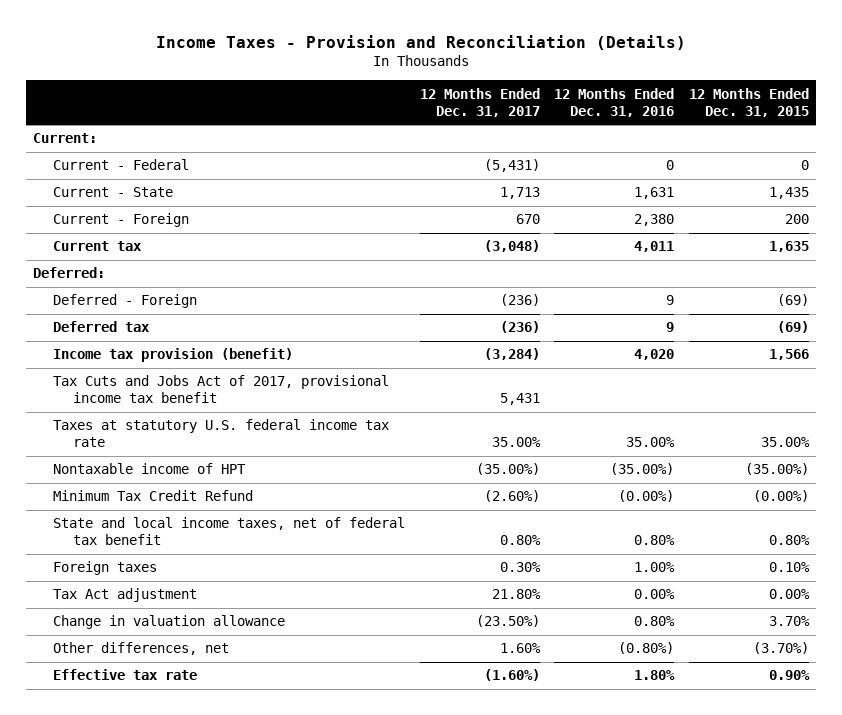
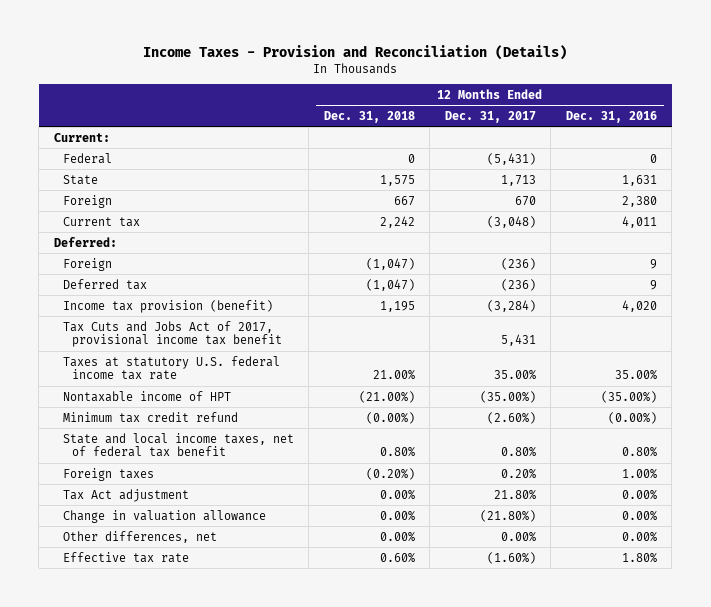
- | 12 Months Ended Dec. 31, 2017 | 12 Months Ended Dec. 31, 2016 | 12 Months Ended Dec. 31, 2015
+ | 12 Months Ended Dec. 31, 2018 | 12 Months Ended Dec. 31, 2017 | 12 Months Ended Dec. 31, 2016
- Current - Federal | (5,431) | 0 | 0
- Current - State | 1,713 | 1,631 | 1,435
- Current - Foreign | 670 | 2,380 | 200
+ Federal | 0 | (5,431) | 0
+ State | 1,575 | 1,713 | 1,631
+ Foreign | 667 | 670 | 2,380
- Deferred - Foreign | (236) | 9 | (69)
+ Foreign | (1,047) | (236) | 9
- Minimum Tax Credit Refund | (2.60%) | (0.00%) | (0.00%)
+ Minimum tax credit refund | (0.00%) | (2.60%) | (0.00%)
- Foreign taxes | 0.30% | 1.00% | 0.10%
+ Foreign taxes | (0.20%) | 0.20% | 1.00%
- Change in valuation allowance | (23.50%) | 0.80% | 3.70%
- Other differences, net | 1.60% | (0.80%) | (3.70%)
+ Change in valuation allowance | 0.00% | (21.80%) | 0.00%
+ Other differences, net | 0.00% | 0.00% | 0.00%

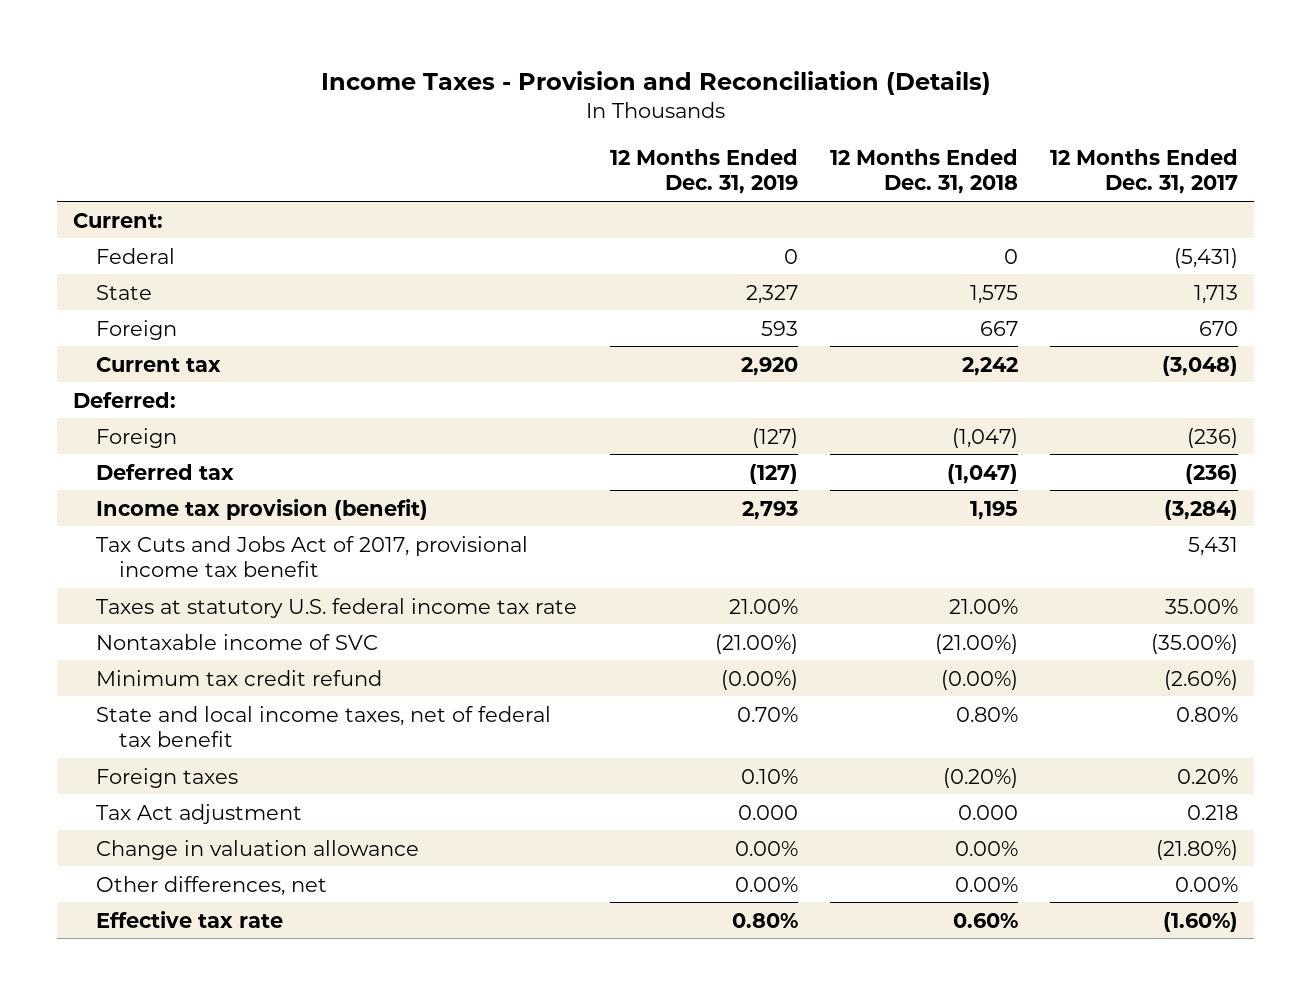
- | 12 Months Ended Dec. 31, 2018 | 12 Months Ended Dec. 31, 2017 | 12 Months Ended Dec. 31, 2016
+ | 12 Months Ended Dec. 31, 2019 | 12 Months Ended Dec. 31, 2018 | 12 Months Ended Dec. 31, 2017
- Nontaxable income of HPT | (21.00%) | (35.00%) | (35.00%)
+ Nontaxable income of SVC | (21.00%) | (21.00%) | (35.00%)
- Tax Act adjustment | 0.00% | 21.80% | 0.00%
+ Tax Act adjustment | 0.000 | 0.000 | 0.218

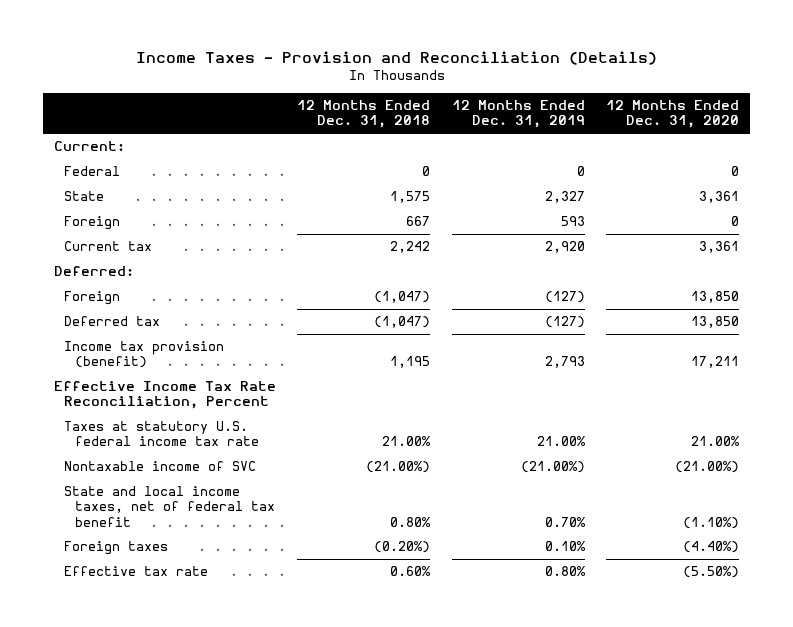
- | 12 Months Ended Dec. 31, 2019 | 12 Months Ended Dec. 31, 2018 | 12 Months Ended Dec. 31, 2017
+ | 12 Months Ended Dec. 31, 2018 | 12 Months Ended Dec. 31, 2019 | 12 Months Ended Dec. 31, 2020
- Tax Cuts and Jobs Act of 2017, provisional income tax benefit | | | 5,431
+ Effective Income Tax Rate Reconciliation, Percent
- Minimum tax credit refund | (0.00%) | (0.00%) | (2.60%)
- Tax Act adjustment | 0.000 | 0.000 | 0.218
- Change in valuation allowance | 0.00% | 0.00% | (21.80%)
- Other differences, net | 0.00% | 0.00% | 0.00%

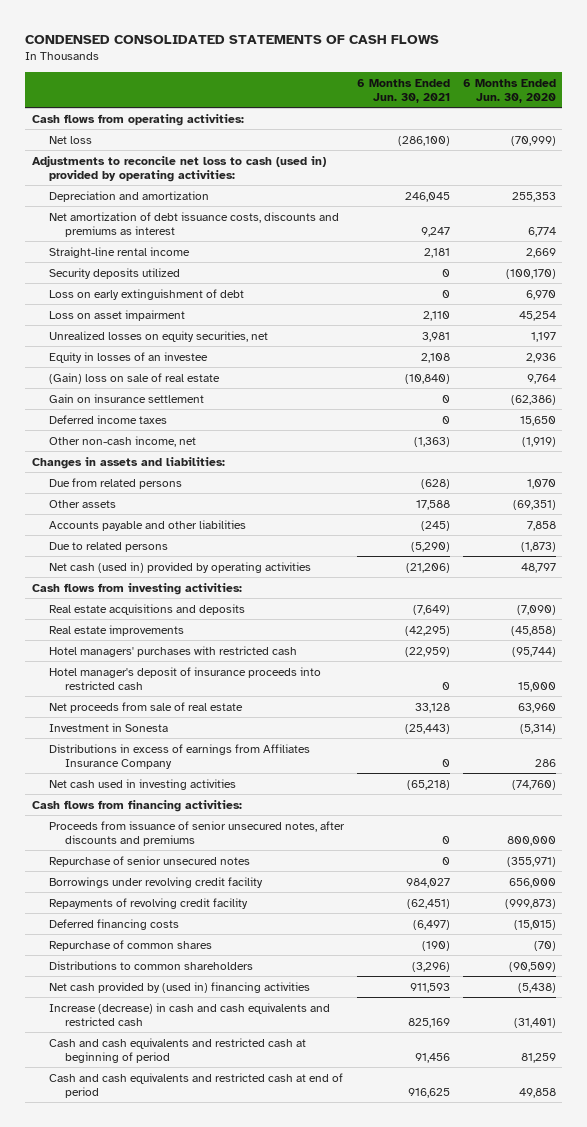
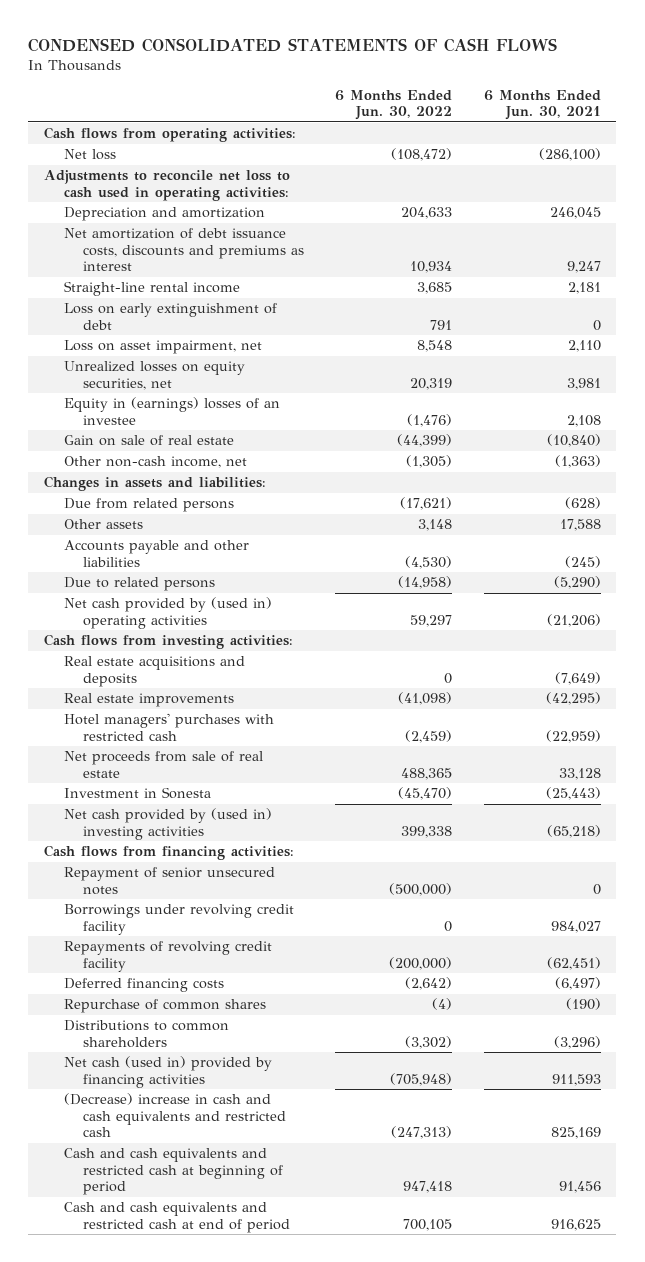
- | 6 Months Ended Jun. 30, 2021 | 6 Months Ended Jun. 30, 2020
+ | 6 Months Ended Jun. 30, 2022 | 6 Months Ended Jun. 30, 2021
- Adjustments to reconcile net loss to cash (used in) provided by operating activities:
+ Adjustments to reconcile net loss to cash used in operating activities:
- Security deposits utilized | 0 | (100,170)
- Loss on asset impairment | 2,110 | 45,254
+ Loss on asset impairment, net | 8,548 | 2,110
- Equity in losses of an investee | 2,108 | 2,936
- (Gain) loss on sale of real estate | (10,840) | 9,764
- Gain on insurance settlement | 0 | (62,386)
- Deferred income taxes | 0 | 15,650
+ Equity in (earnings) losses of an investee | (1,476) | 2,108
+ Gain on sale of real estate | (44,399) | (10,840)
- Net cash (used in) provided by operating activities | (21,206) | 48,797
+ Net cash provided by (used in) operating activities | 59,297 | (21,206)
- Hotel manager's deposit of insurance proceeds into restricted cash | 0 | 15,000
- Distributions in excess of earnings from Affiliates Insurance Company | 0 | 286
- Net cash used in investing activities | (65,218) | (74,760)
+ Net cash provided by (used in) investing activities | 399,338 | (65,218)
- Proceeds from issuance of senior unsecured notes, after discounts and premiums | 0 | 800,000
- Repurchase of senior unsecured notes | 0 | (355,971)
+ Repayment of senior unsecured notes | (500,000) | 0
- Net cash provided by (used in) financing activities | 911,593 | (5,438)
- Increase (decrease) in cash and cash equivalents and restricted cash | 825,169 | (31,401)
+ Net cash (used in) provided by financing activities | (705,948) | 911,593
+ (Decrease) increase in cash and cash equivalents and restricted cash | (247,313) | 825,169

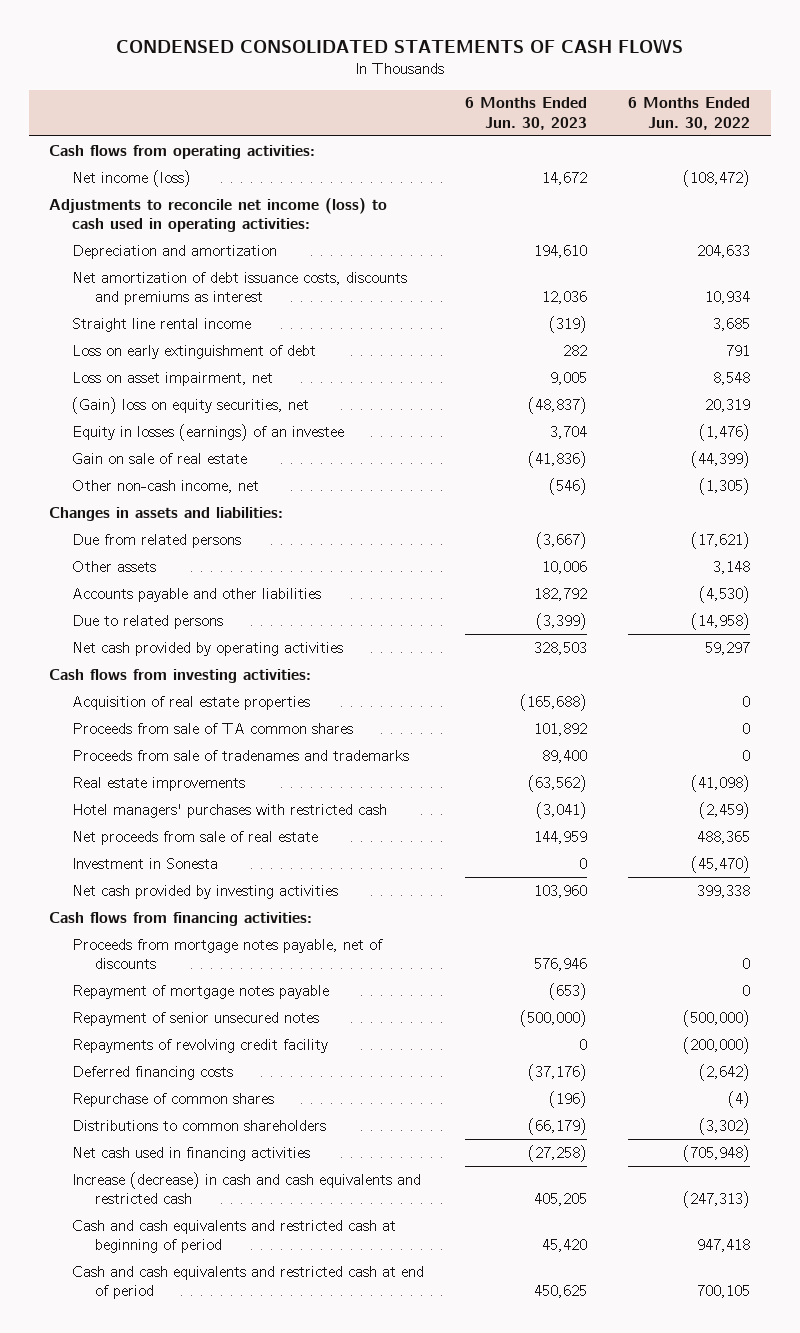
- | 6 Months Ended Jun. 30, 2022 | 6 Months Ended Jun. 30, 2021
+ | 6 Months Ended Jun. 30, 2023 | 6 Months Ended Jun. 30, 2022
- Net loss | (108,472) | (286,100)
- Adjustments to reconcile net loss to cash used in operating activities:
+ Net income (loss) | 14,672 | (108,472)
+ Adjustments to reconcile net income (loss) to cash used in operating activities:
- Straight-line rental income | 3,685 | 2,181
+ Straight line rental income | (319) | 3,685
- Unrealized losses on equity securities, net | 20,319 | 3,981
- Equity in (earnings) losses of an investee | (1,476) | 2,108
+ (Gain) loss on equity securities, net | (48,837) | 20,319
+ Equity in losses (earnings) of an investee | 3,704 | (1,476)
- Net cash provided by (used in) operating activities | 59,297 | (21,206)
+ Net cash provided by operating activities | 328,503 | 59,297
- Real estate acquisitions and deposits | 0 | (7,649)
+ Acquisition of real estate properties | (165,688) | 0
+ Proceeds from sale of TA common shares | 101,892 | 0
+ Proceeds from sale of tradenames and trademarks | 89,400 | 0
- Net cash provided by (used in) investing activities | 399,338 | (65,218)
+ Net cash provided by investing activities | 103,960 | 399,338
+ Proceeds from mortgage notes payable, net of discounts | 576,946 | 0
+ Repayment of mortgage notes payable | (653) | 0
- Borrowings under revolving credit facility | 0 | 984,027
- Net cash (used in) provided by financing activities | (705,948) | 911,593
- (Decrease) increase in cash and cash equivalents and restricted cash | (247,313) | 825,169
+ Net cash used in financing activities | (27,258) | (705,948)
+ Increase (decrease) in cash and cash equivalents and restricted cash | 405,205 | (247,313)

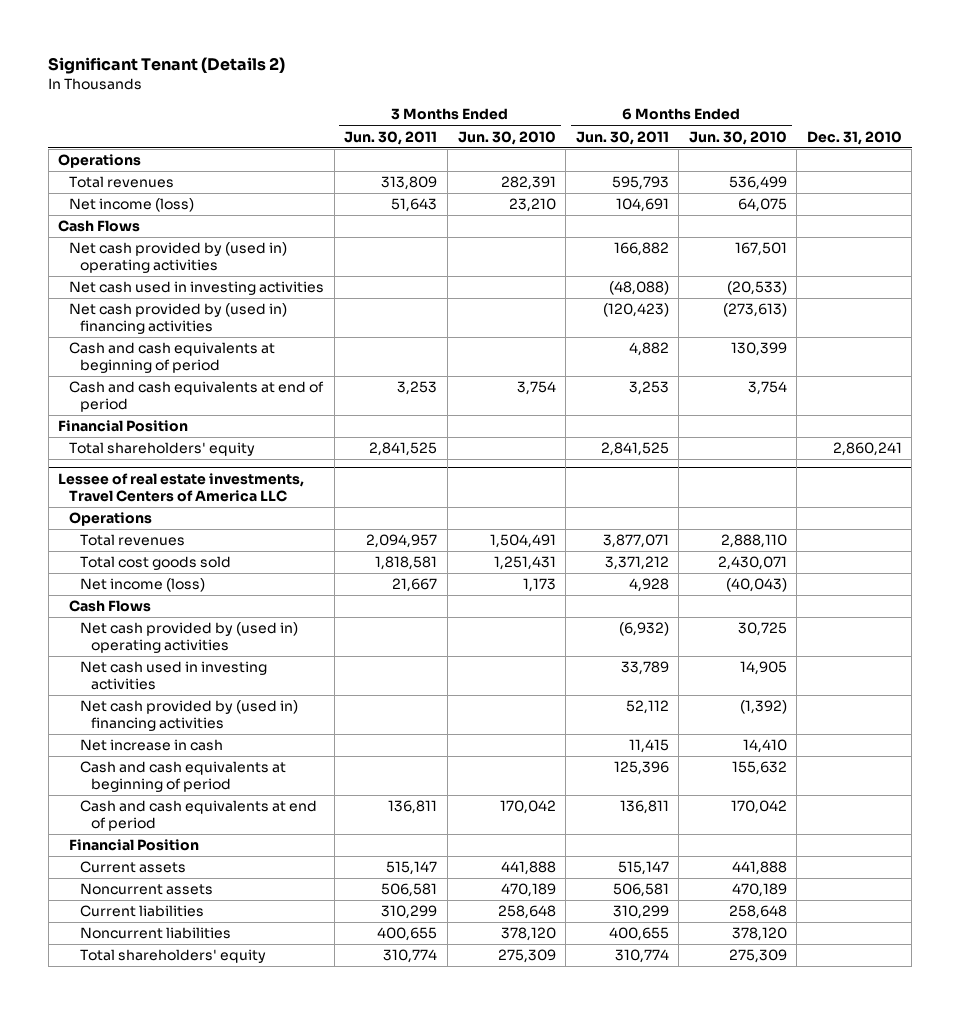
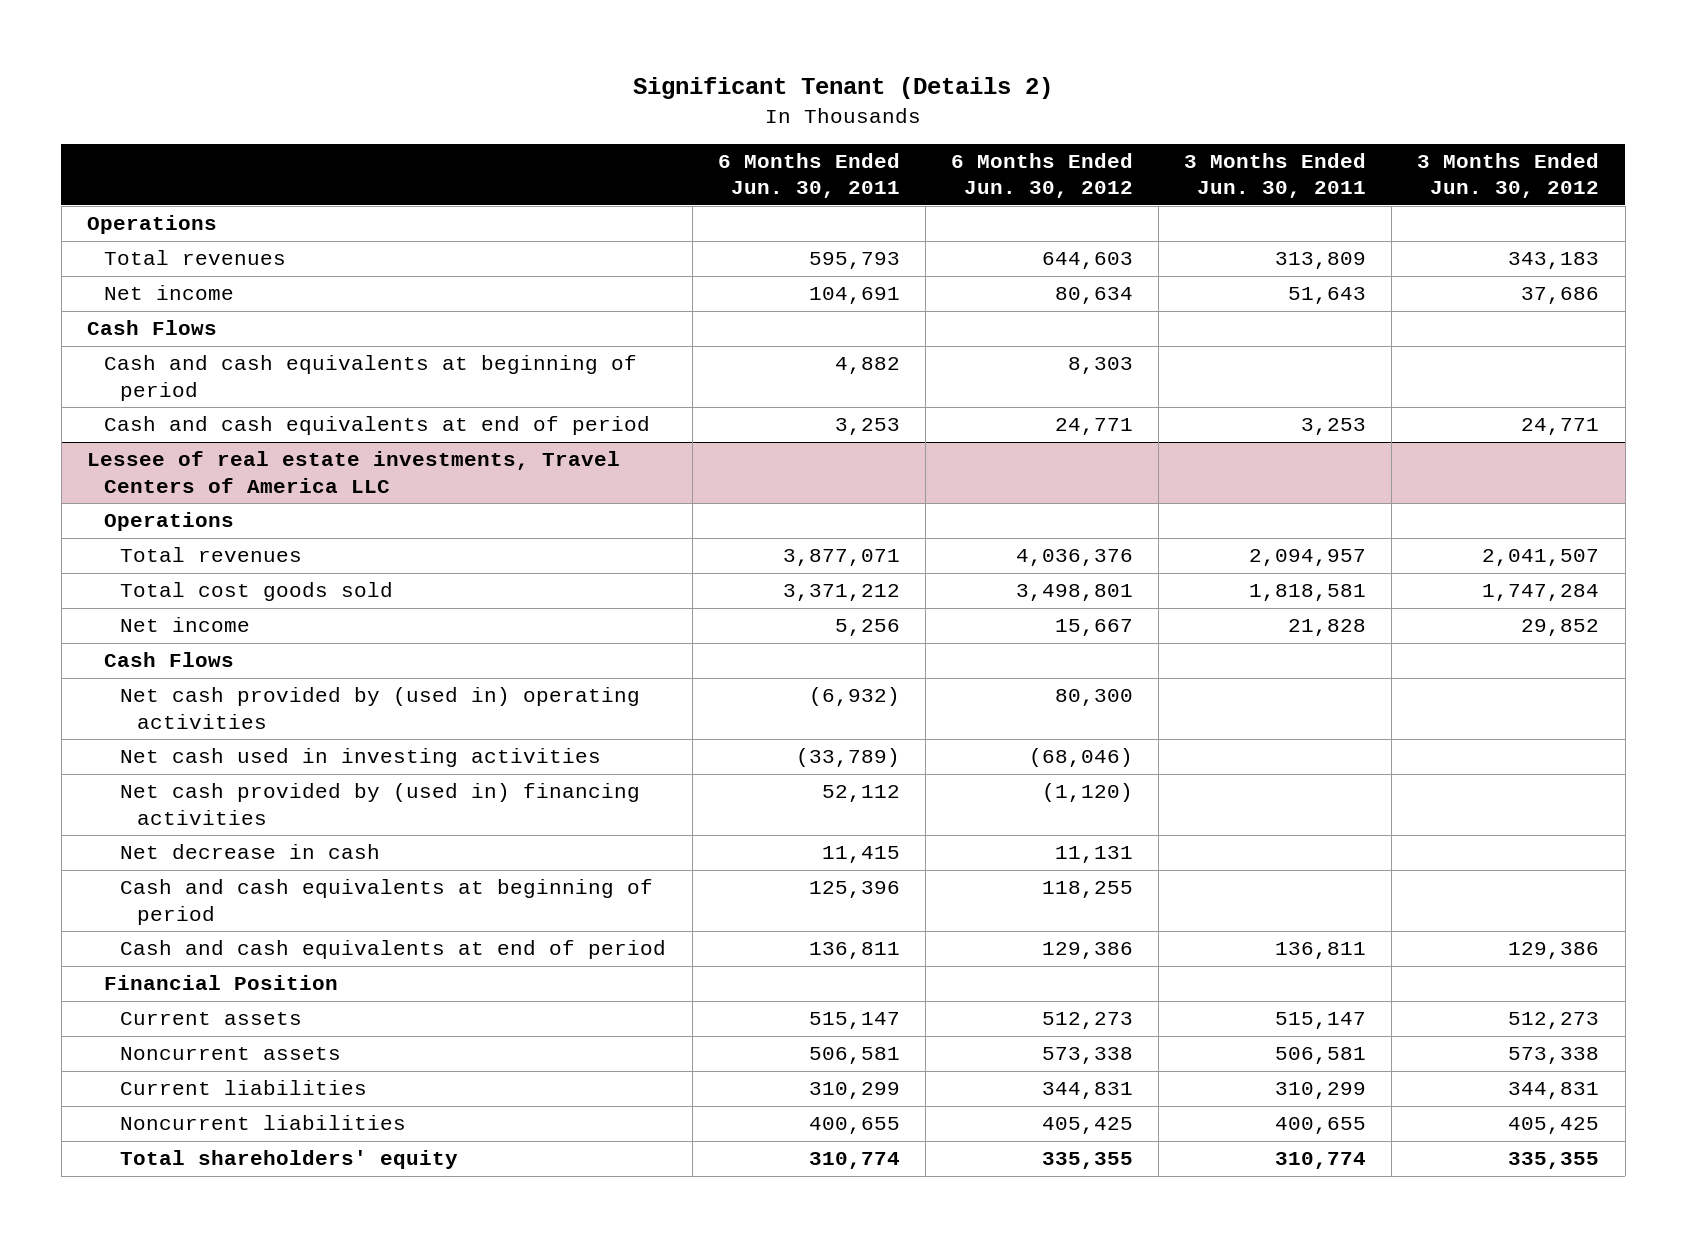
- | 3 Months Ended Jun. 30, 2011 | 3 Months Ended Jun. 30, 2010 | 6 Months Ended Jun. 30, 2011 | 6 Months Ended Jun. 30, 2010 | Dec. 31, 2010
+ | 6 Months Ended Jun. 30, 2011 | 6 Months Ended Jun. 30, 2012 | 3 Months Ended Jun. 30, 2011 | 3 Months Ended Jun. 30, 2012
- Net income (loss) | 51,643 | 23,210 | 104,691 | 64,075 |
+ Net income | 104,691 | 80,634 | 51,643 | 37,686
- Net cash provided by (used in) operating activities | | | 166,882 | 167,501 |
- Net cash used in investing activities | | | (48,088) | (20,533) |
- Net cash provided by (used in) financing activities | | | (120,423) | (273,613) |
- Financial Position
- Total shareholders' equity | 2,841,525 | | 2,841,525 | | 2,860,241
@ Lessee of real estate investments, Travel Centers of America LLC
- Net income (loss) | 21,667 | 1,173 | 4,928 | (40,043) |
+ Net income | 5,256 | 15,667 | 21,828 | 29,852
- Net cash used in investing activities | | | 33,789 | 14,905 |
+ Net cash used in investing activities | (33,789) | (68,046) | |
- Net increase in cash | | | 11,415 | 14,410 |
+ Net decrease in cash | 11,415 | 11,131 | |

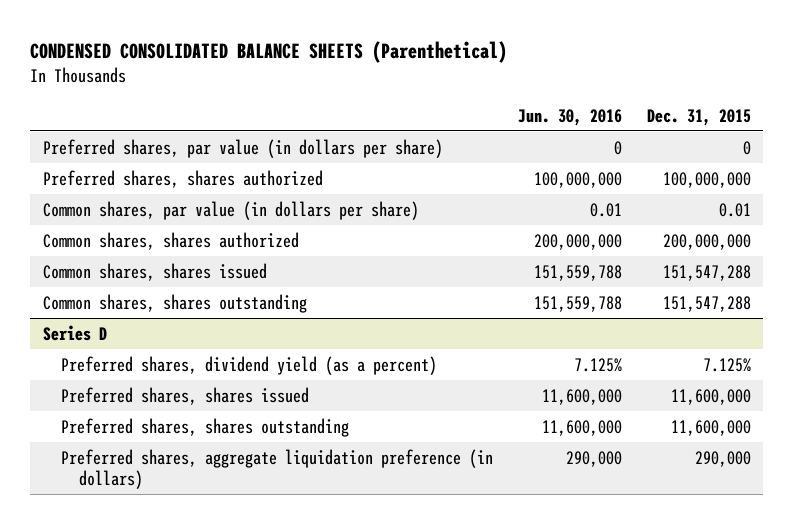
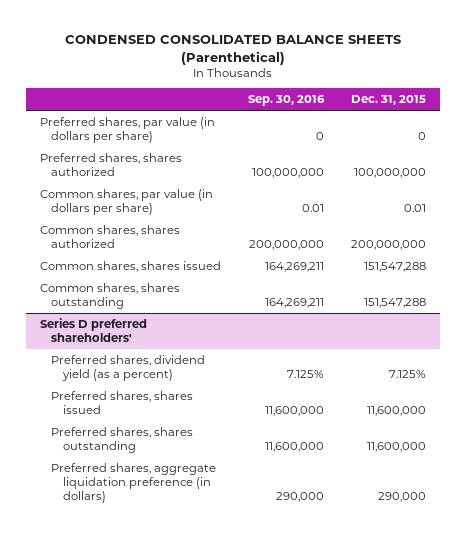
- | Jun. 30, 2016 | Dec. 31, 2015
+ | Sep. 30, 2016 | Dec. 31, 2015
- Series D
+ Series D preferred shareholders'

